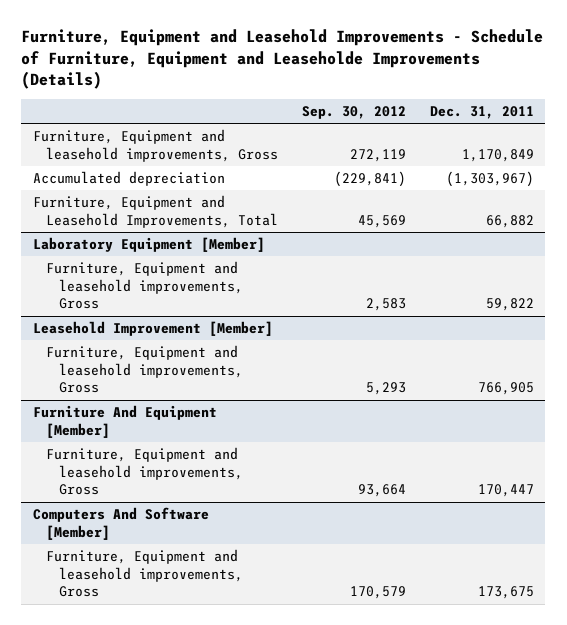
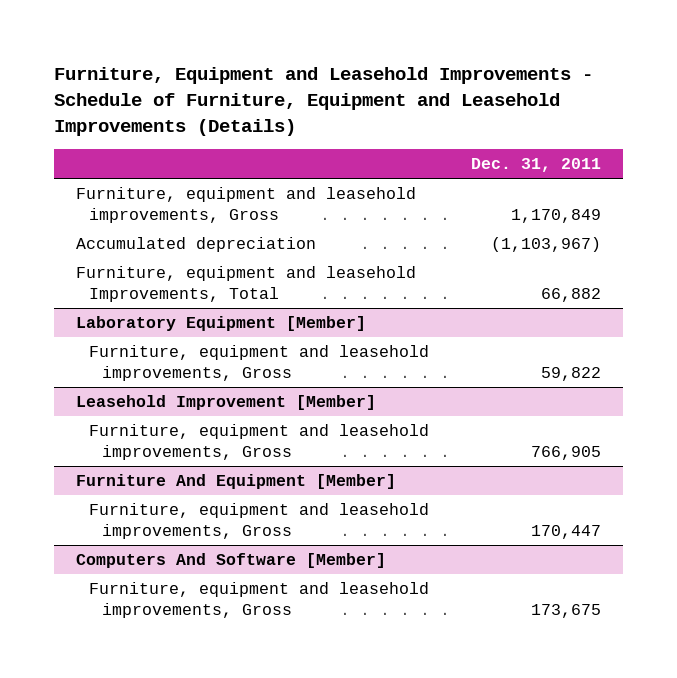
- Furniture, Equipment and Leasehold Improvements - Schedule of Furniture, Equipment and Leaseholde Improvements (Details)
+ Furniture, Equipment and Leasehold Improvements - Schedule of Furniture, Equipment and Leasehold Improvements (Details)
- | Sep. 30, 2012 | Dec. 31, 2011
+ | Dec. 31, 2011
- Furniture, Equipment and leasehold improvements, Gross | 272,119 | 1,170,849
- Accumulated depreciation | (229,841) | (1,303,967)
- Furniture, Equipment and Leasehold Improvements, Total | 45,569 | 66,882
+ Furniture, equipment and leasehold improvements, Gross | 1,170,849
+ Accumulated depreciation | (1,103,967)
+ Furniture, equipment and leasehold Improvements, Total | 66,882
@ Laboratory Equipment [Member]
- Furniture, Equipment and leasehold improvements, Gross | 2,583 | 59,822
+ Furniture, equipment and leasehold improvements, Gross | 59,822
@ Leasehold Improvement [Member]
- Furniture, Equipment and leasehold improvements, Gross | 5,293 | 766,905
+ Furniture, equipment and leasehold improvements, Gross | 766,905
@ Furniture And Equipment [Member]
- Furniture, Equipment and leasehold improvements, Gross | 93,664 | 170,447
+ Furniture, equipment and leasehold improvements, Gross | 170,447
@ Computers And Software [Member]
- Furniture, Equipment and leasehold improvements, Gross | 170,579 | 173,675
+ Furniture, equipment and leasehold improvements, Gross | 173,675

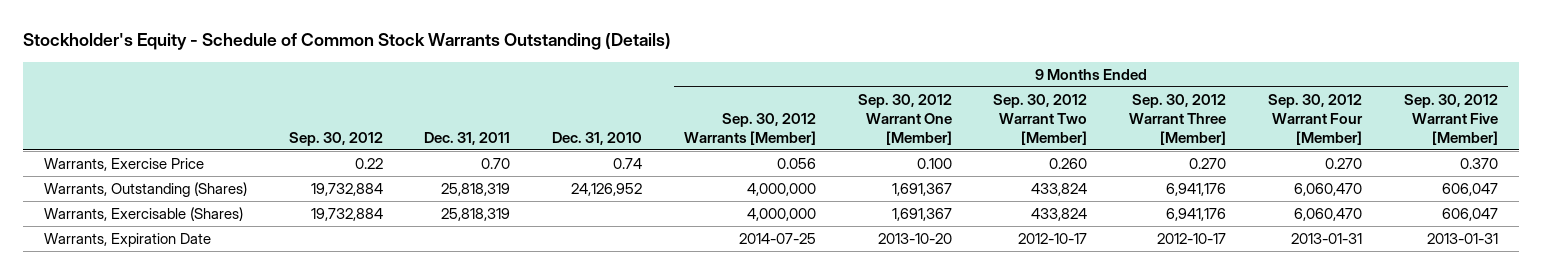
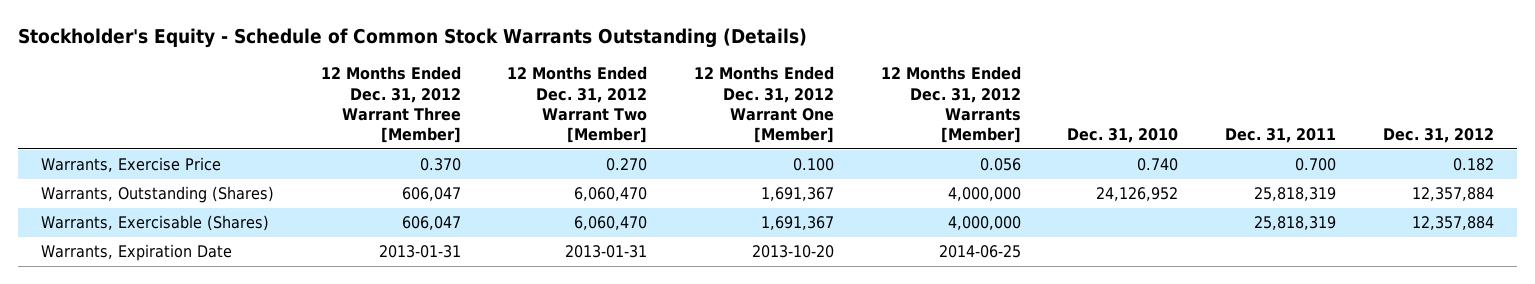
- | Sep. 30, 2012 | Dec. 31, 2011 | Dec. 31, 2010 | 9 Months Ended Sep. 30, 2012 Warrants [Member] | 9 Months Ended Sep. 30, 2012 Warrant One [Member] | 9 Months Ended Sep. 30, 2012 Warrant Two [Member] | 9 Months Ended Sep. 30, 2012 Warrant Three [Member] | 9 Months Ended Sep. 30, 2012 Warrant Four [Member] | 9 Months Ended Sep. 30, 2012 Warrant Five [Member]
+ | 12 Months Ended Dec. 31, 2012 Warrant Three [Member] | 12 Months Ended Dec. 31, 2012 Warrant Two [Member] | 12 Months Ended Dec. 31, 2012 Warrant One [Member] | 12 Months Ended Dec. 31, 2012 Warrants [Member] | Dec. 31, 2010 | Dec. 31, 2011 | Dec. 31, 2012
- Warrants, Exercise Price | 0.22 | 0.70 | 0.74 | 0.056 | 0.100 | 0.260 | 0.270 | 0.270 | 0.370
+ Warrants, Exercise Price | 0.370 | 0.270 | 0.100 | 0.056 | 0.740 | 0.700 | 0.182

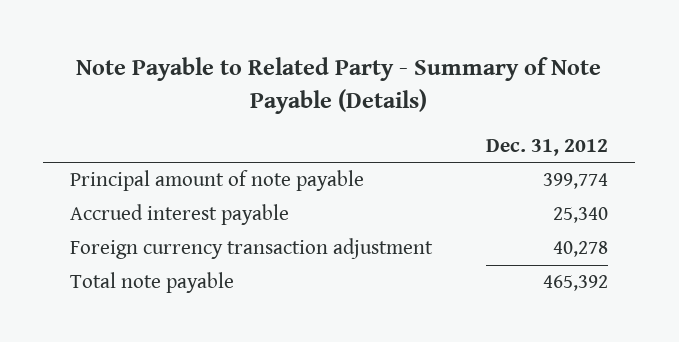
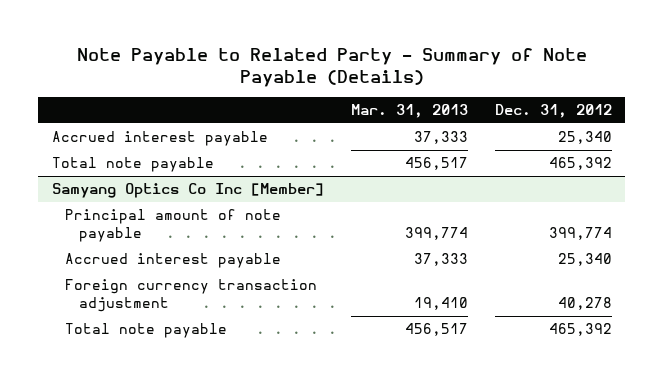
- | Dec. 31, 2012
+ | Mar. 31, 2013 | Dec. 31, 2012
+ Accrued interest payable | 37,333 | 25,340
+ Total note payable | 456,517 | 465,392
+ Samyang Optics Co Inc [Member]

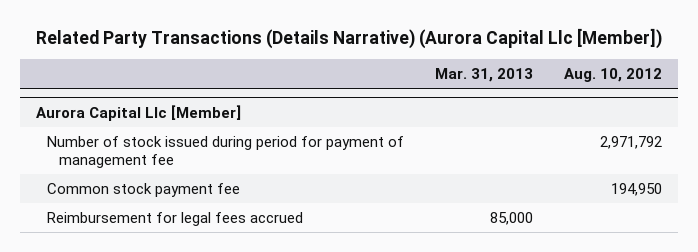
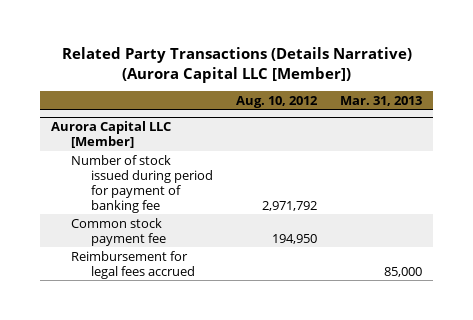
- Related Party Transactions (Details Narrative) (Aurora Capital Llc [Member])
+ Related Party Transactions (Details Narrative) (Aurora Capital LLC [Member])
- | Mar. 31, 2013 | Aug. 10, 2012
+ | Aug. 10, 2012 | Mar. 31, 2013
- Aurora Capital Llc [Member]
- Number of stock issued during period for payment of management fee | | 2,971,792
+ Aurora Capital LLC [Member]
+ Number of stock issued during period for payment of banking fee | 2,971,792 |

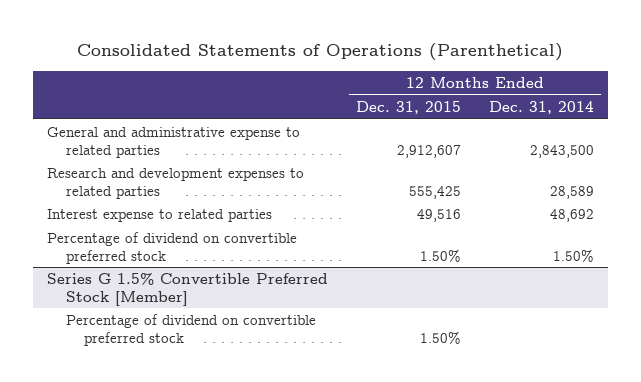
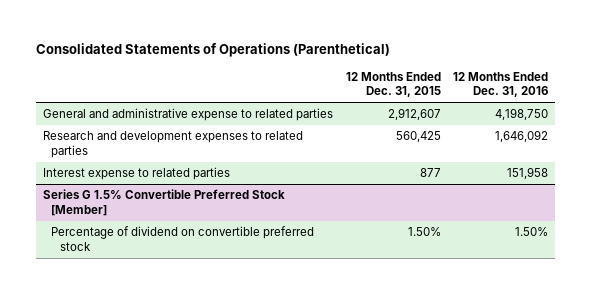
- | 12 Months Ended Dec. 31, 2015 | 12 Months Ended Dec. 31, 2014
+ | 12 Months Ended Dec. 31, 2015 | 12 Months Ended Dec. 31, 2016
- Research and development expenses to related parties | 555,425 | 28,589
- Interest expense to related parties | 49,516 | 48,692
- Percentage of dividend on convertible preferred stock | 1.50% | 1.50%
+ Research and development expenses to related parties | 560,425 | 1,646,092
+ Interest expense to related parties | 877 | 151,958

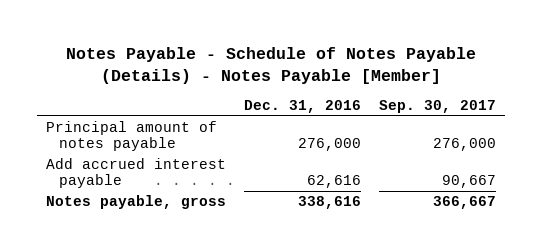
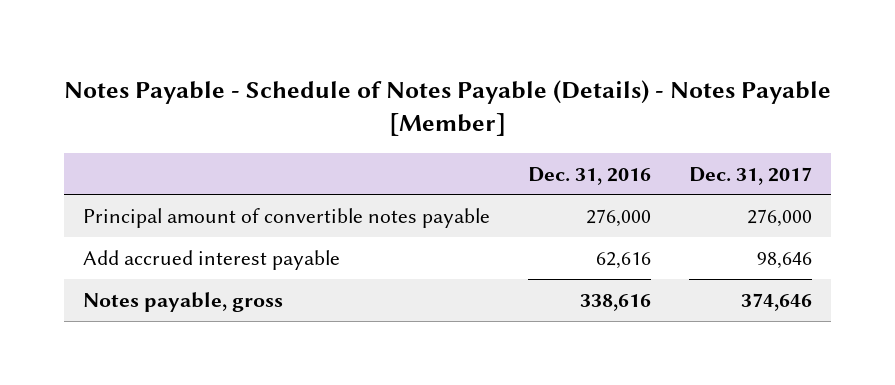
- | Dec. 31, 2016 | Sep. 30, 2017
+ | Dec. 31, 2016 | Dec. 31, 2017
- Principal amount of notes payable | 276,000 | 276,000
+ Principal amount of convertible notes payable | 276,000 | 276,000

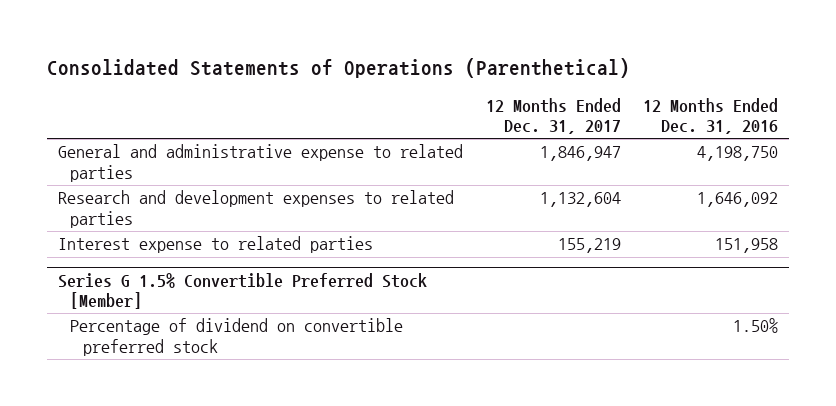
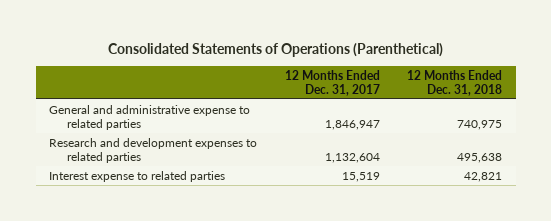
- | 12 Months Ended Dec. 31, 2017 | 12 Months Ended Dec. 31, 2016
+ | 12 Months Ended Dec. 31, 2017 | 12 Months Ended Dec. 31, 2018
- Interest expense to related parties | 155,219 | 151,958
- Series G 1.5% Convertible Preferred Stock [Member]
- Percentage of dividend on convertible preferred stock | | 1.50%
+ Interest expense to related parties | 15,519 | 42,821

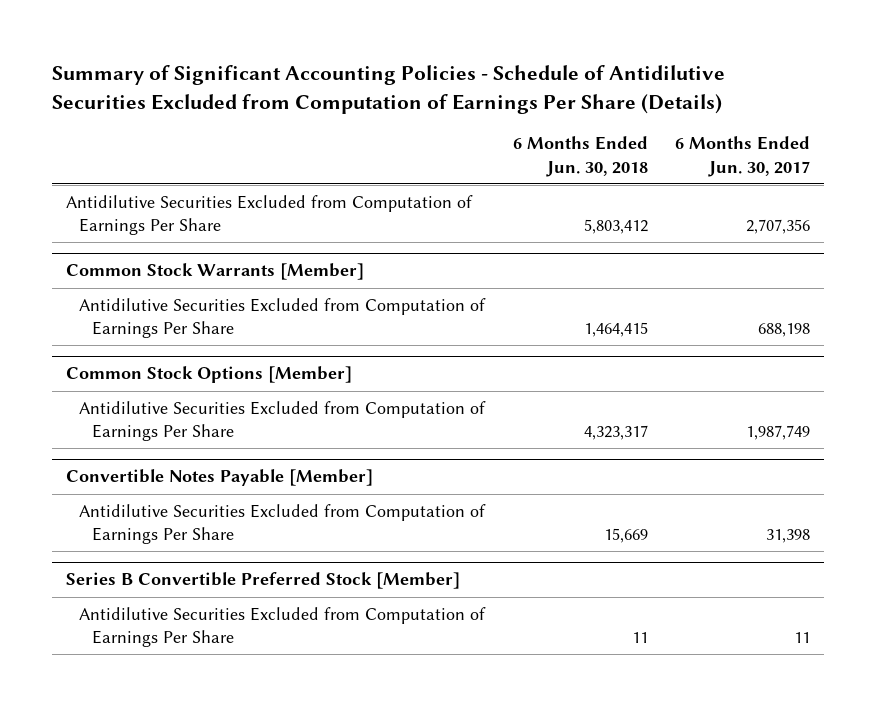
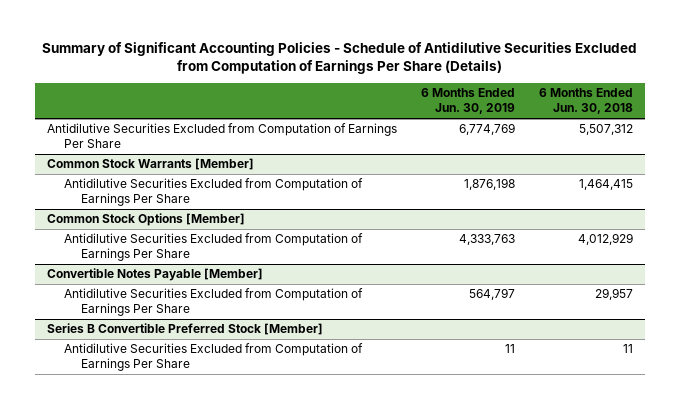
- | 6 Months Ended Jun. 30, 2018 | 6 Months Ended Jun. 30, 2017
+ | 6 Months Ended Jun. 30, 2019 | 6 Months Ended Jun. 30, 2018
- Antidilutive Securities Excluded from Computation of Earnings Per Share | 5,803,412 | 2,707,356
+ Antidilutive Securities Excluded from Computation of Earnings Per Share | 6,774,769 | 5,507,312
@ Common Stock Options [Member]
- Antidilutive Securities Excluded from Computation of Earnings Per Share | 4,323,317 | 1,987,749
+ Antidilutive Securities Excluded from Computation of Earnings Per Share | 4,333,763 | 4,012,929
@ Convertible Notes Payable [Member]
- Antidilutive Securities Excluded from Computation of Earnings Per Share | 15,669 | 31,398
+ Antidilutive Securities Excluded from Computation of Earnings Per Share | 564,797 | 29,957

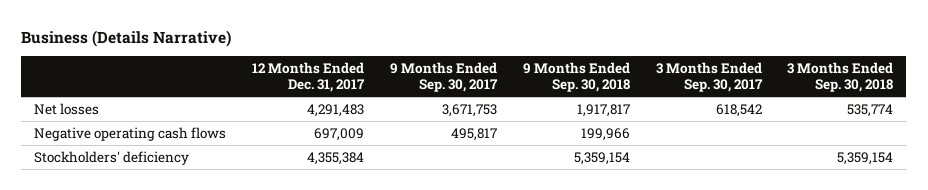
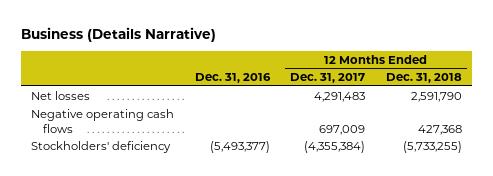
- | 12 Months Ended Dec. 31, 2017 | 9 Months Ended Sep. 30, 2017 | 9 Months Ended Sep. 30, 2018 | 3 Months Ended Sep. 30, 2017 | 3 Months Ended Sep. 30, 2018
+ | Dec. 31, 2016 | 12 Months Ended Dec. 31, 2017 | 12 Months Ended Dec. 31, 2018
- Stockholders' deficiency | 4,355,384 | | 5,359,154 | | 5,359,154
+ Stockholders' deficiency | (5,493,377) | (4,355,384) | (5,733,255)

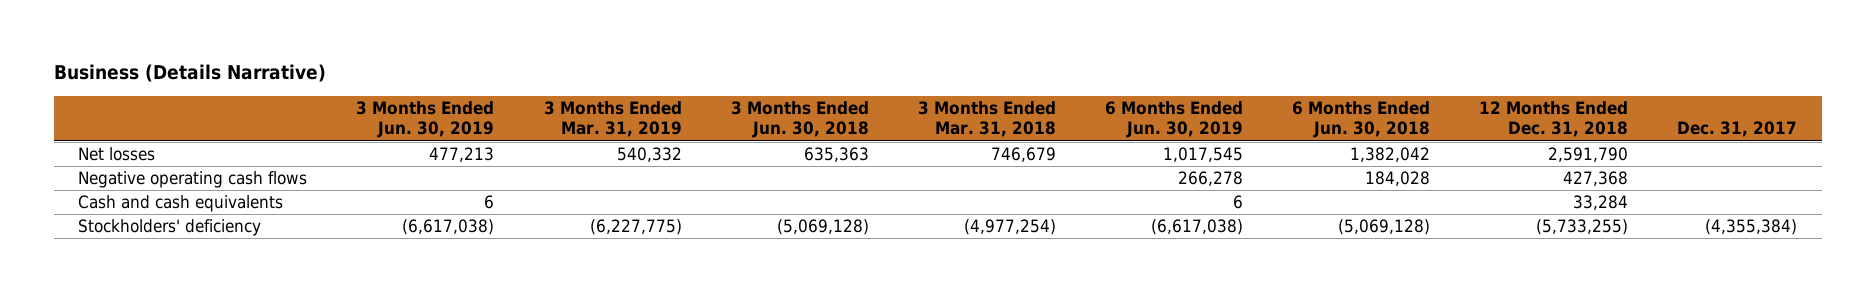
- | Dec. 31, 2016 | 12 Months Ended Dec. 31, 2017 | 12 Months Ended Dec. 31, 2018
+ | 3 Months Ended Jun. 30, 2019 | 3 Months Ended Mar. 31, 2019 | 3 Months Ended Jun. 30, 2018 | 3 Months Ended Mar. 31, 2018 | 6 Months Ended Jun. 30, 2019 | 6 Months Ended Jun. 30, 2018 | 12 Months Ended Dec. 31, 2018 | Dec. 31, 2017
+ Cash and cash equivalents | 6 | | | | 6 | | 33,284 |

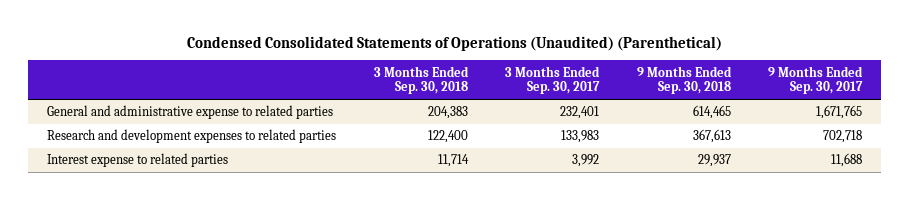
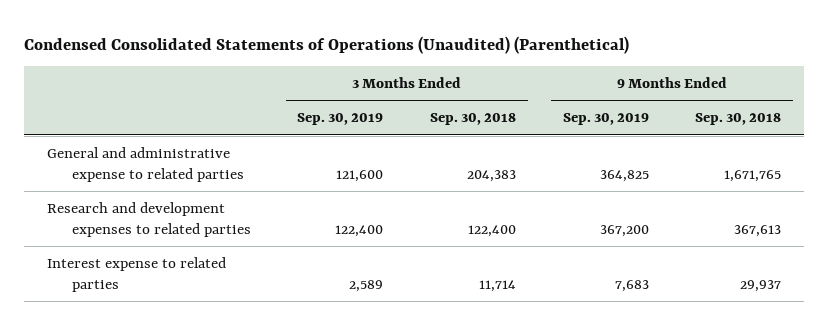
- | 3 Months Ended Sep. 30, 2018 | 3 Months Ended Sep. 30, 2017 | 9 Months Ended Sep. 30, 2018 | 9 Months Ended Sep. 30, 2017
+ | 3 Months Ended Sep. 30, 2019 | 3 Months Ended Sep. 30, 2018 | 9 Months Ended Sep. 30, 2019 | 9 Months Ended Sep. 30, 2018
- General and administrative expense to related parties | 204,383 | 232,401 | 614,465 | 1,671,765
+ General and administrative expense to related parties | 121,600 | 204,383 | 364,825 | 1,671,765

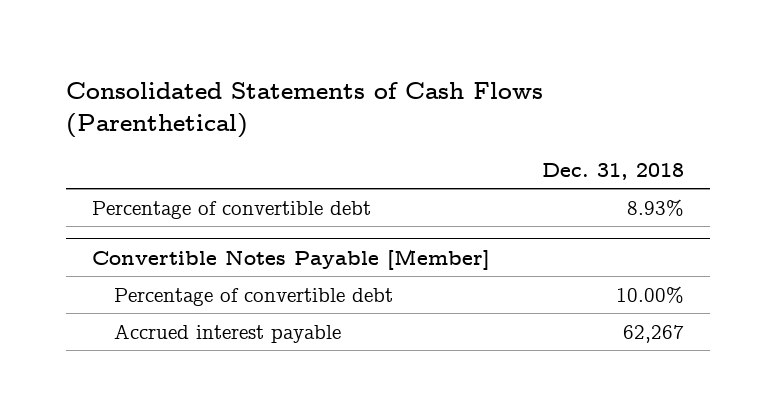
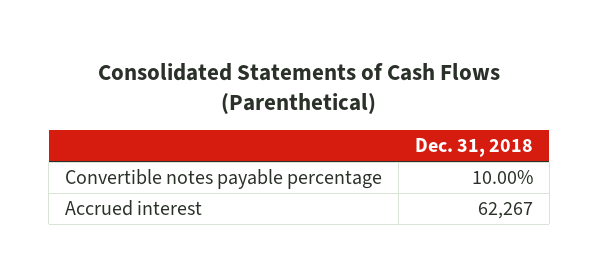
- Percentage of convertible debt | 8.93%
- Convertible Notes Payable [Member]
- Percentage of convertible debt | 10.00%
- Accrued interest payable | 62,267
+ Convertible notes payable percentage | 10.00%
+ Accrued interest | 62,267

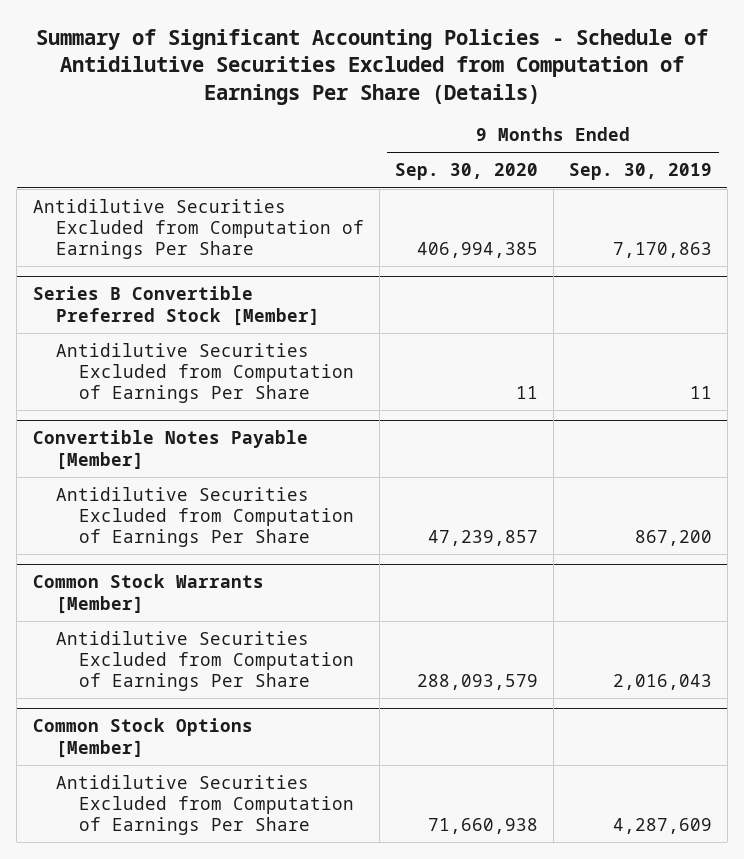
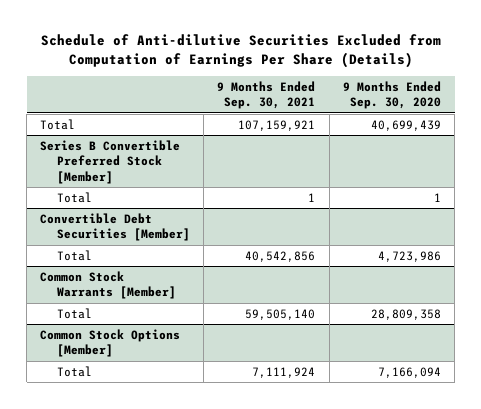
- Summary of Significant Accounting Policies - Schedule of Antidilutive Securities Excluded from Computation of Earnings Per Share (Details)
+ Schedule of Anti-dilutive Securities Excluded from Computation of Earnings Per Share (Details)
- | 9 Months Ended Sep. 30, 2020 | 9 Months Ended Sep. 30, 2019
+ | 9 Months Ended Sep. 30, 2021 | 9 Months Ended Sep. 30, 2020
- Antidilutive Securities Excluded from Computation of Earnings Per Share | 406,994,385 | 7,170,863
+ Total | 107,159,921 | 40,699,439
@ Series B Convertible Preferred Stock [Member]
- Antidilutive Securities Excluded from Computation of Earnings Per Share | 11 | 11
- Convertible Notes Payable [Member]
- Antidilutive Securities Excluded from Computation of Earnings Per Share | 47,239,857 | 867,200
@ Series B Convertible Preferred Stock [Member]
+ Total | 1 | 1
+ Convertible Debt Securities [Member]
+ Total | 40,542,856 | 4,723,986
@ Common Stock Warrants [Member]
- Antidilutive Securities Excluded from Computation of Earnings Per Share | 288,093,579 | 2,016,043
+ Total | 59,505,140 | 28,809,358
@ Common Stock Options [Member]
- Antidilutive Securities Excluded from Computation of Earnings Per Share | 71,660,938 | 4,287,609
+ Total | 7,111,924 | 7,166,094

